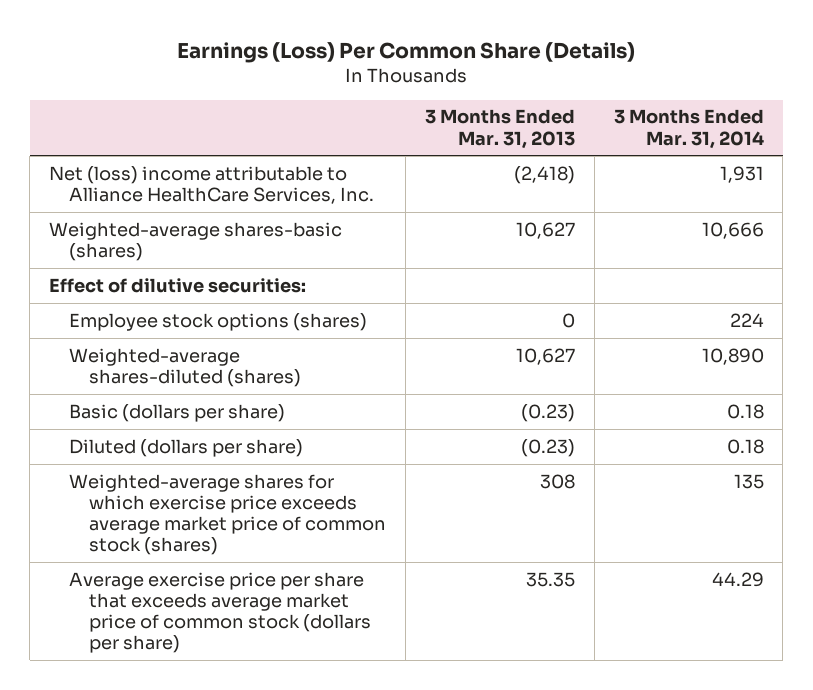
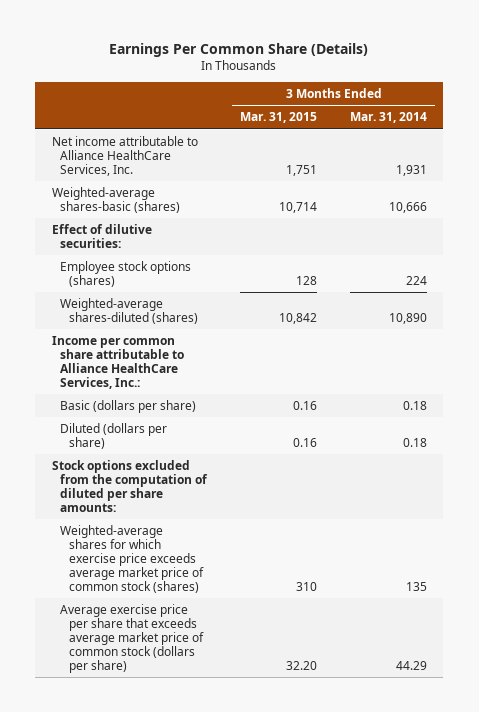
- Earnings (Loss) Per Common Share (Details)
+ Earnings Per Common Share (Details)
- | 3 Months Ended Mar. 31, 2013 | 3 Months Ended Mar. 31, 2014
+ | 3 Months Ended Mar. 31, 2015 | 3 Months Ended Mar. 31, 2014
- Net (loss) income attributable to Alliance HealthCare Services, Inc. | (2,418) | 1,931
+ Net income attributable to Alliance HealthCare Services, Inc. | 1,751 | 1,931
+ Income per common share attributable to Alliance HealthCare Services, Inc.:
+ Stock options excluded from the computation of diluted per share amounts:

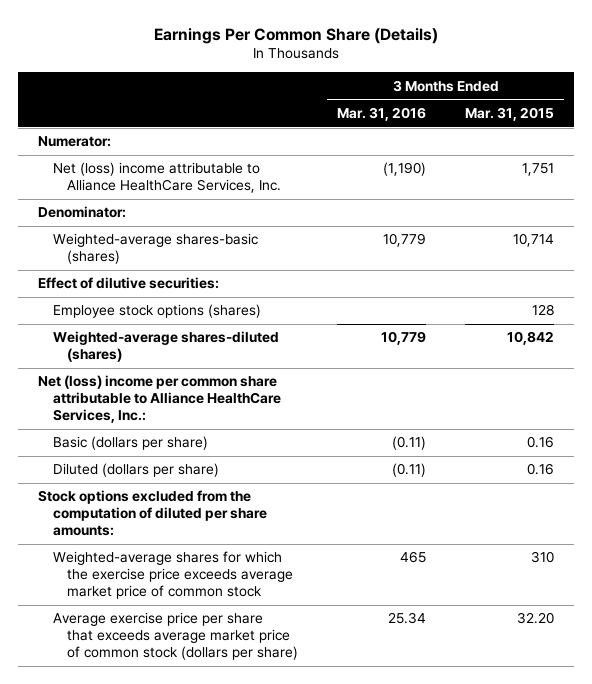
- | 3 Months Ended Mar. 31, 2015 | 3 Months Ended Mar. 31, 2014
+ | 3 Months Ended Mar. 31, 2016 | 3 Months Ended Mar. 31, 2015
- Net income attributable to Alliance HealthCare Services, Inc. | 1,751 | 1,931
+ Numerator:
+ Net (loss) income attributable to Alliance HealthCare Services, Inc. | (1,190) | 1,751
+ Denominator:
- Income per common share attributable to Alliance HealthCare Services, Inc.:
+ Net (loss) income per common share attributable to Alliance HealthCare Services, Inc.:
- Weighted-average shares for which exercise price exceeds average market price of common stock (shares) | 310 | 135
+ Weighted-average shares for which the exercise price exceeds average market price of common stock | 465 | 310

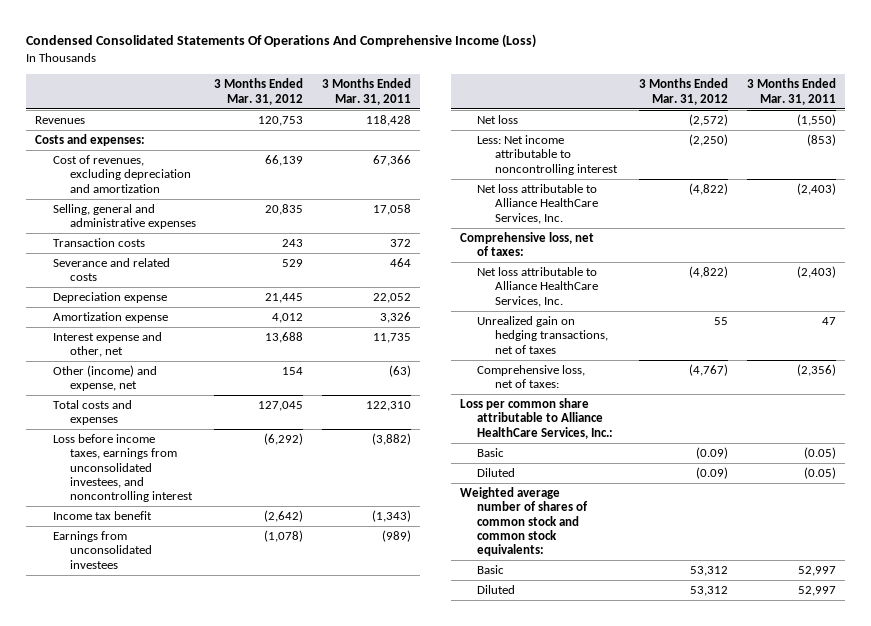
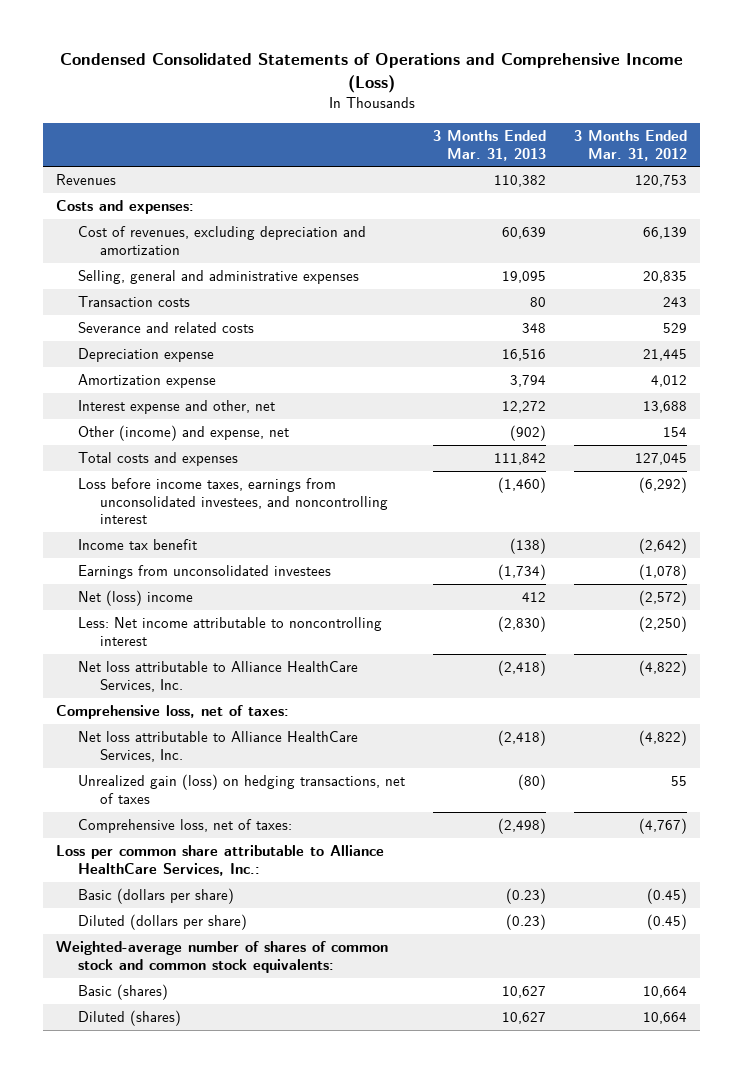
- Condensed Consolidated Statements Of Operations And Comprehensive Income (Loss)
+ Condensed Consolidated Statements of Operations and Comprehensive Income (Loss)
- | 3 Months Ended Mar. 31, 2012 | 3 Months Ended Mar. 31, 2011
+ | 3 Months Ended Mar. 31, 2013 | 3 Months Ended Mar. 31, 2012
- Net loss | (2,572) | (1,550)
+ Net (loss) income | 412 | (2,572)
- Unrealized gain on hedging transactions, net of taxes | 55 | 47
+ Unrealized gain (loss) on hedging transactions, net of taxes | (80) | 55
- Basic | (0.09) | (0.05)
- Diluted | (0.09) | (0.05)
- Weighted average number of shares of common stock and common stock equivalents:
- Basic | 53,312 | 52,997
- Diluted | 53,312 | 52,997
+ Basic (dollars per share) | (0.23) | (0.45)
+ Diluted (dollars per share) | (0.23) | (0.45)
+ Weighted-average number of shares of common stock and common stock equivalents:
+ Basic (shares) | 10,627 | 10,664
+ Diluted (shares) | 10,627 | 10,664

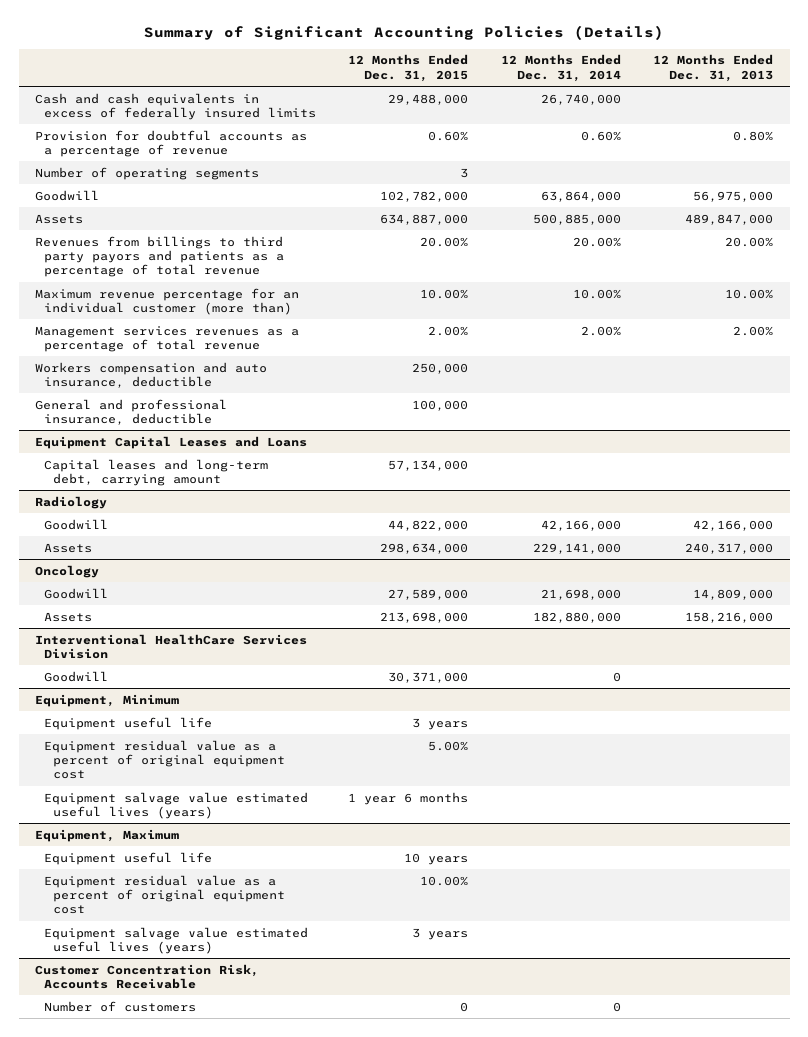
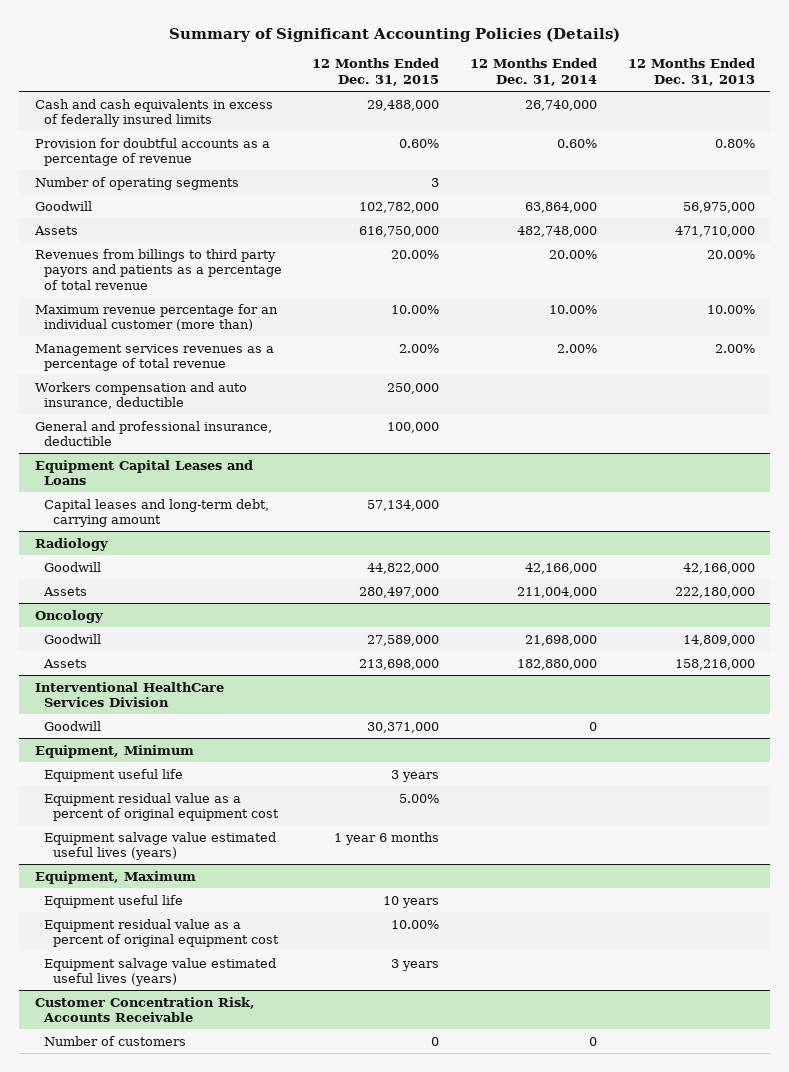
- Assets | 634,887,000 | 500,885,000 | 489,847,000
+ Assets | 616,750,000 | 482,748,000 | 471,710,000
@ Radiology
- Assets | 298,634,000 | 229,141,000 | 240,317,000
+ Assets | 280,497,000 | 211,004,000 | 222,180,000

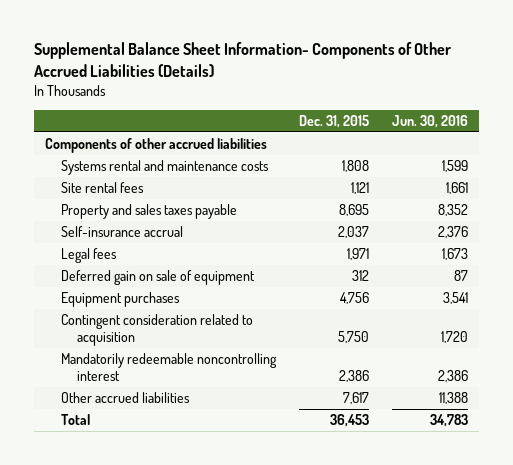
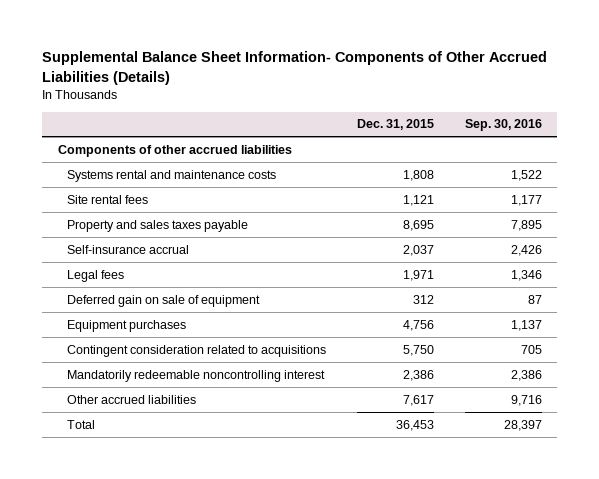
- | Dec. 31, 2015 | Jun. 30, 2016
+ | Dec. 31, 2015 | Sep. 30, 2016
- Contingent consideration related to acquisition | 5,750 | 1,720
+ Contingent consideration related to acquisitions | 5,750 | 705

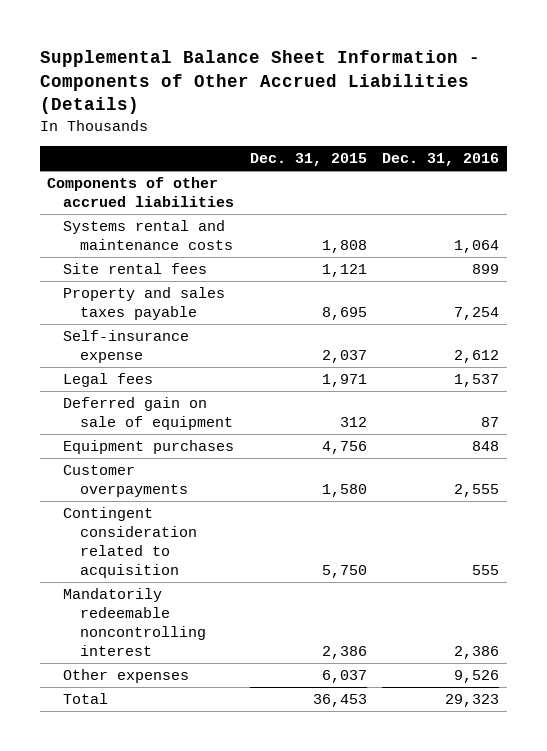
- Supplemental Balance Sheet Information- Components of Other Accrued Liabilities (Details)
+ Supplemental Balance Sheet Information - Components of Other Accrued Liabilities (Details)
- | Dec. 31, 2015 | Sep. 30, 2016
+ | Dec. 31, 2015 | Dec. 31, 2016
- Self-insurance accrual | 2,037 | 2,426
+ Self-insurance expense | 2,037 | 2,612
- Contingent consideration related to acquisitions | 5,750 | 705
+ Customer overpayments | 1,580 | 2,555
+ Contingent consideration related to acquisition | 5,750 | 555
- Other accrued liabilities | 7,617 | 9,716
+ Other expenses | 6,037 | 9,526

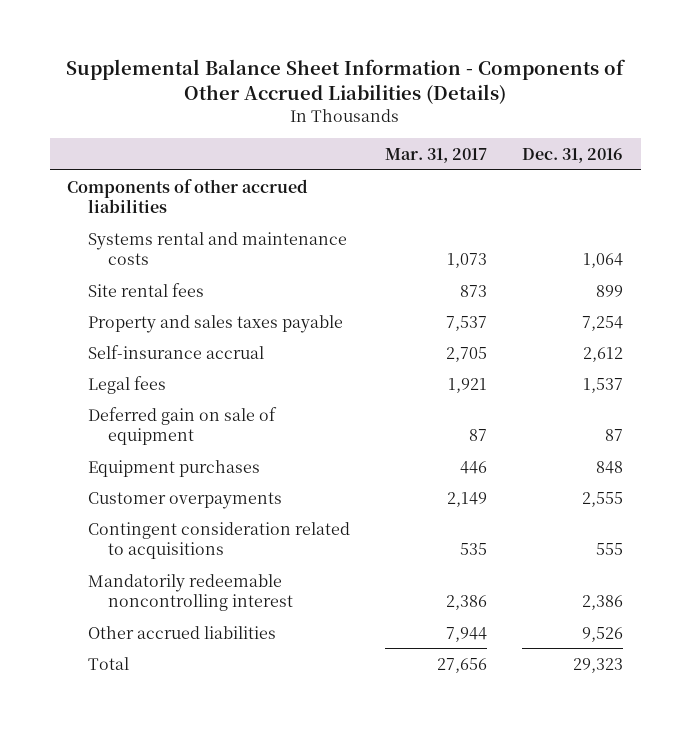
- | Dec. 31, 2015 | Dec. 31, 2016
+ | Mar. 31, 2017 | Dec. 31, 2016
- Self-insurance expense | 2,037 | 2,612
+ Self-insurance accrual | 2,705 | 2,612
- Contingent consideration related to acquisition | 5,750 | 555
+ Contingent consideration related to acquisitions | 535 | 555
- Other expenses | 6,037 | 9,526
+ Other accrued liabilities | 7,944 | 9,526

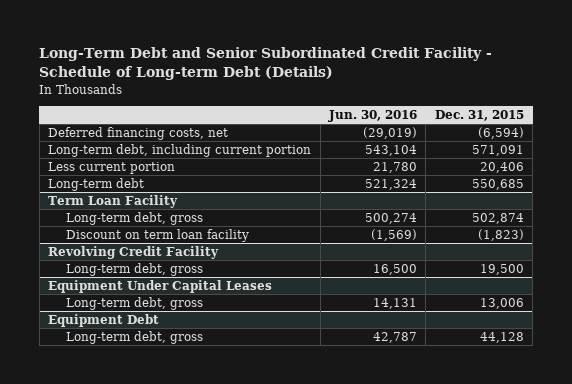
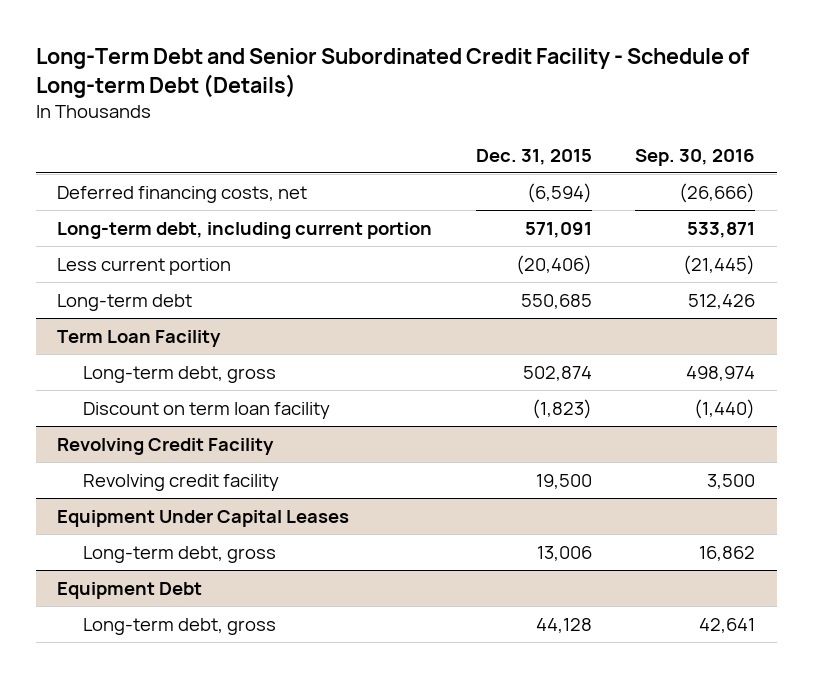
- | Jun. 30, 2016 | Dec. 31, 2015
+ | Dec. 31, 2015 | Sep. 30, 2016
- Less current portion | 21,780 | 20,406
+ Less current portion | (20,406) | (21,445)
@ Revolving Credit Facility
- Long-term debt, gross | 16,500 | 19,500
+ Revolving credit facility | 19,500 | 3,500

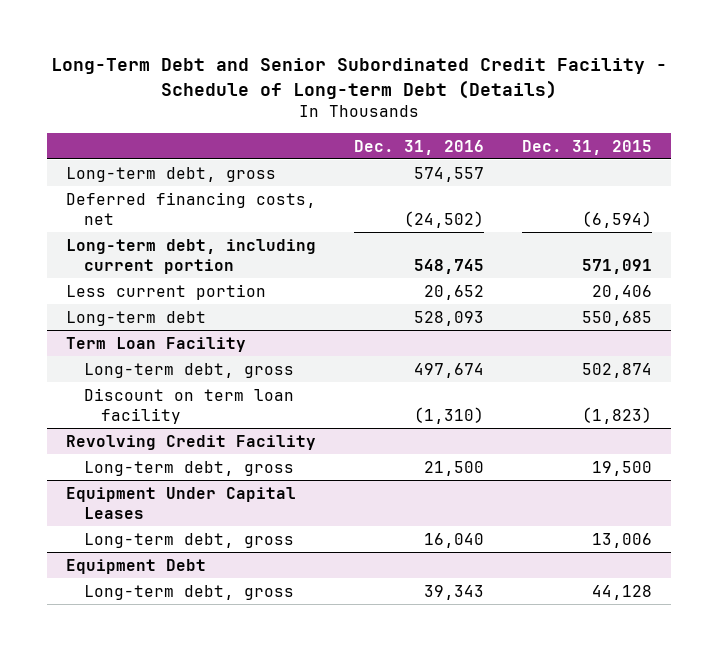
- | Dec. 31, 2015 | Sep. 30, 2016
+ | Dec. 31, 2016 | Dec. 31, 2015
+ Long-term debt, gross | 574,557 |
- Less current portion | (20,406) | (21,445)
+ Less current portion | 20,652 | 20,406
@ Revolving Credit Facility
- Revolving credit facility | 19,500 | 3,500
+ Long-term debt, gross | 21,500 | 19,500

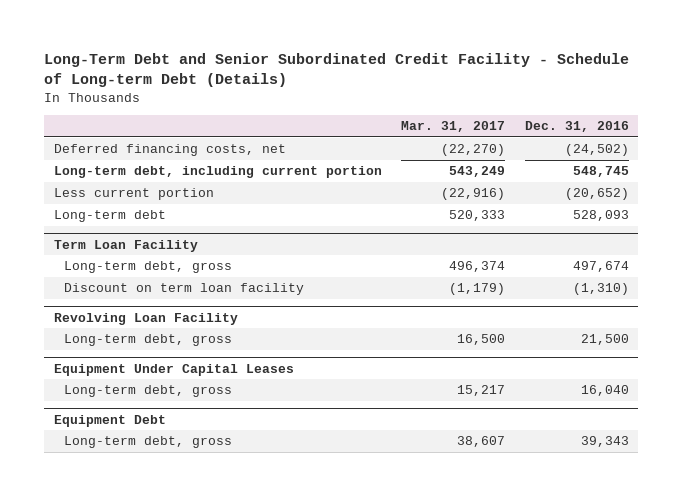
- | Dec. 31, 2016 | Dec. 31, 2015
+ | Mar. 31, 2017 | Dec. 31, 2016
- Long-term debt, gross | 574,557 |
- Less current portion | 20,652 | 20,406
+ Less current portion | (22,916) | (20,652)
- Revolving Credit Facility
+ Revolving Loan Facility

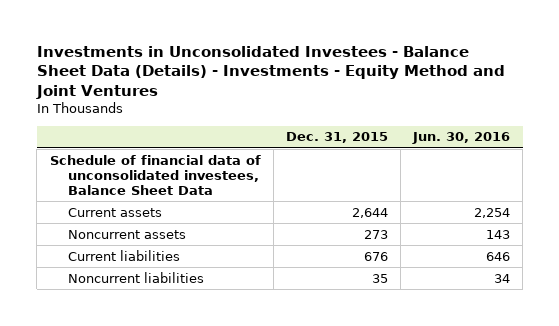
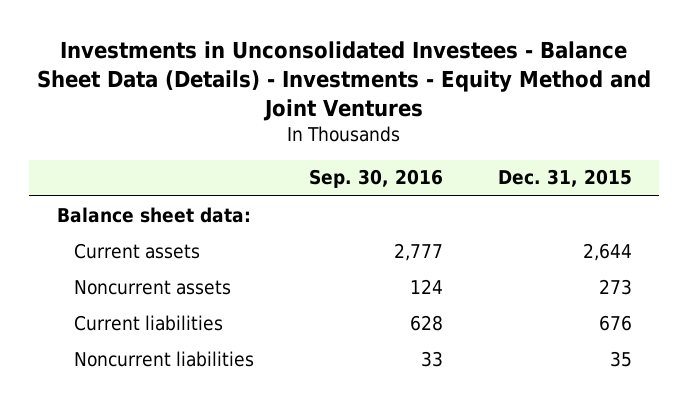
- | Dec. 31, 2015 | Jun. 30, 2016
+ | Sep. 30, 2016 | Dec. 31, 2015
- Schedule of financial data of unconsolidated investees, Balance Sheet Data
+ Balance sheet data:

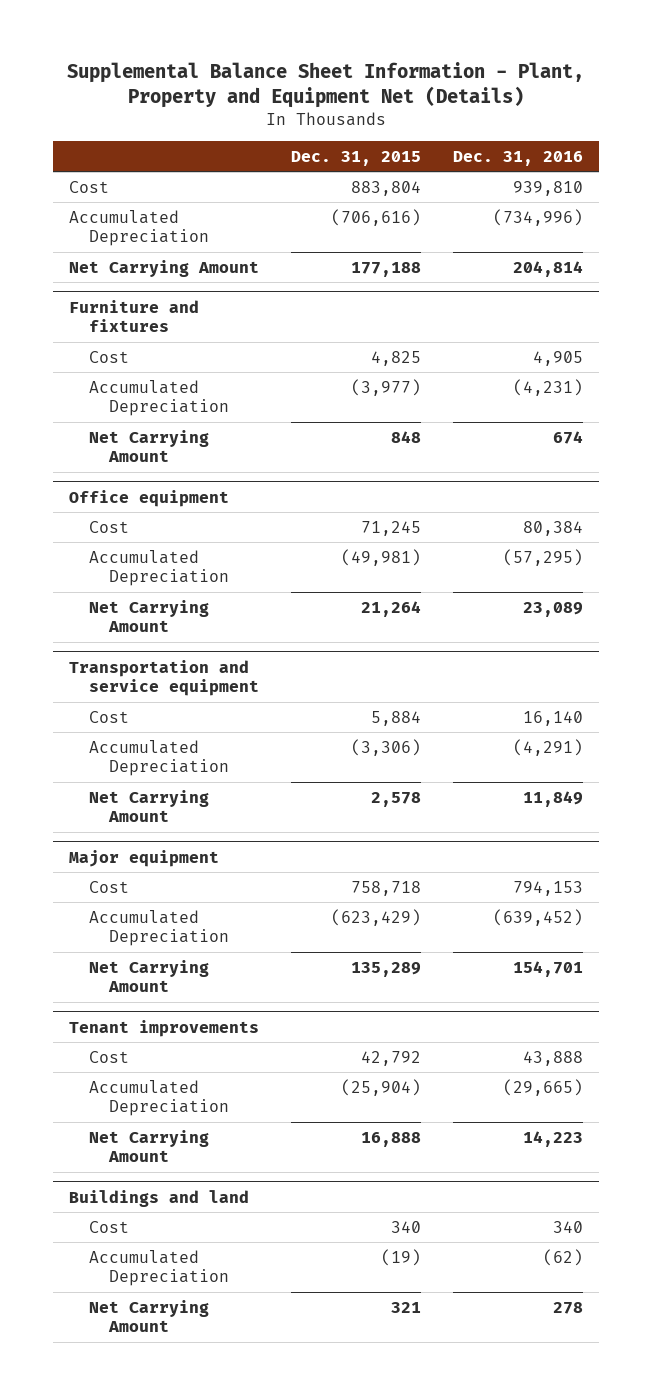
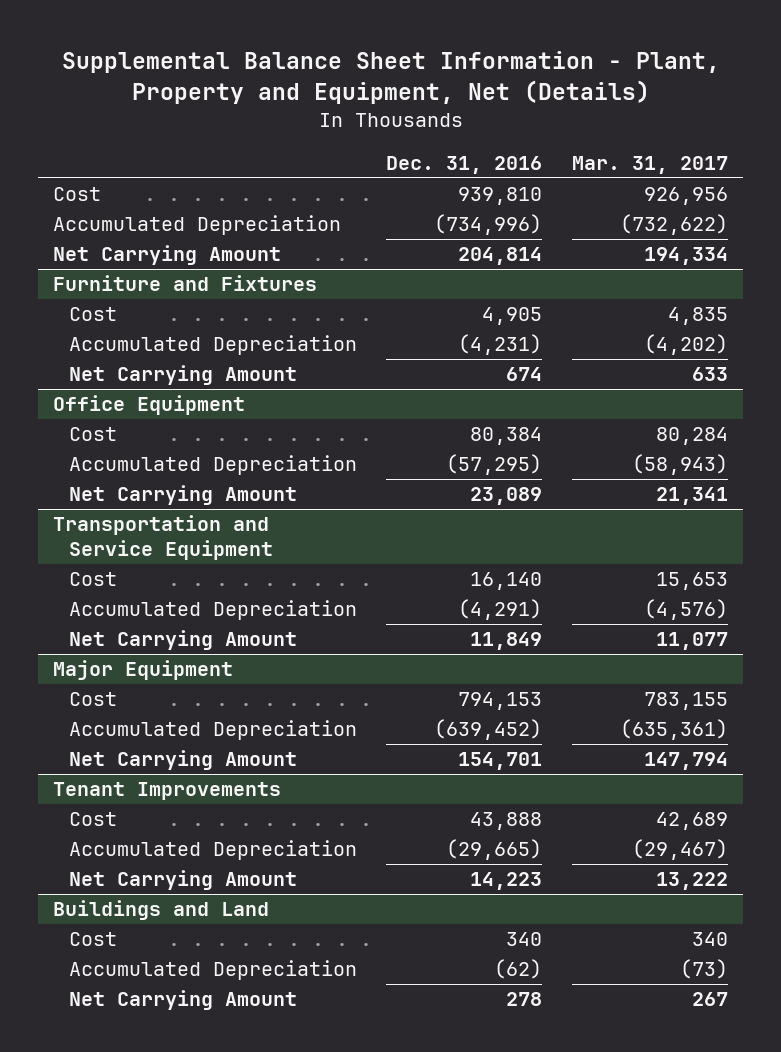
- Supplemental Balance Sheet Information - Plant, Property and Equipment Net (Details)
+ Supplemental Balance Sheet Information - Plant, Property and Equipment, Net (Details)
- | Dec. 31, 2015 | Dec. 31, 2016
+ | Dec. 31, 2016 | Mar. 31, 2017
- Furniture and fixtures
+ Furniture and Fixtures
- Office equipment
+ Office Equipment
- Transportation and service equipment
+ Transportation and Service Equipment
- Major equipment
+ Major Equipment
- Tenant improvements
+ Tenant Improvements
- Buildings and land
+ Buildings and Land

